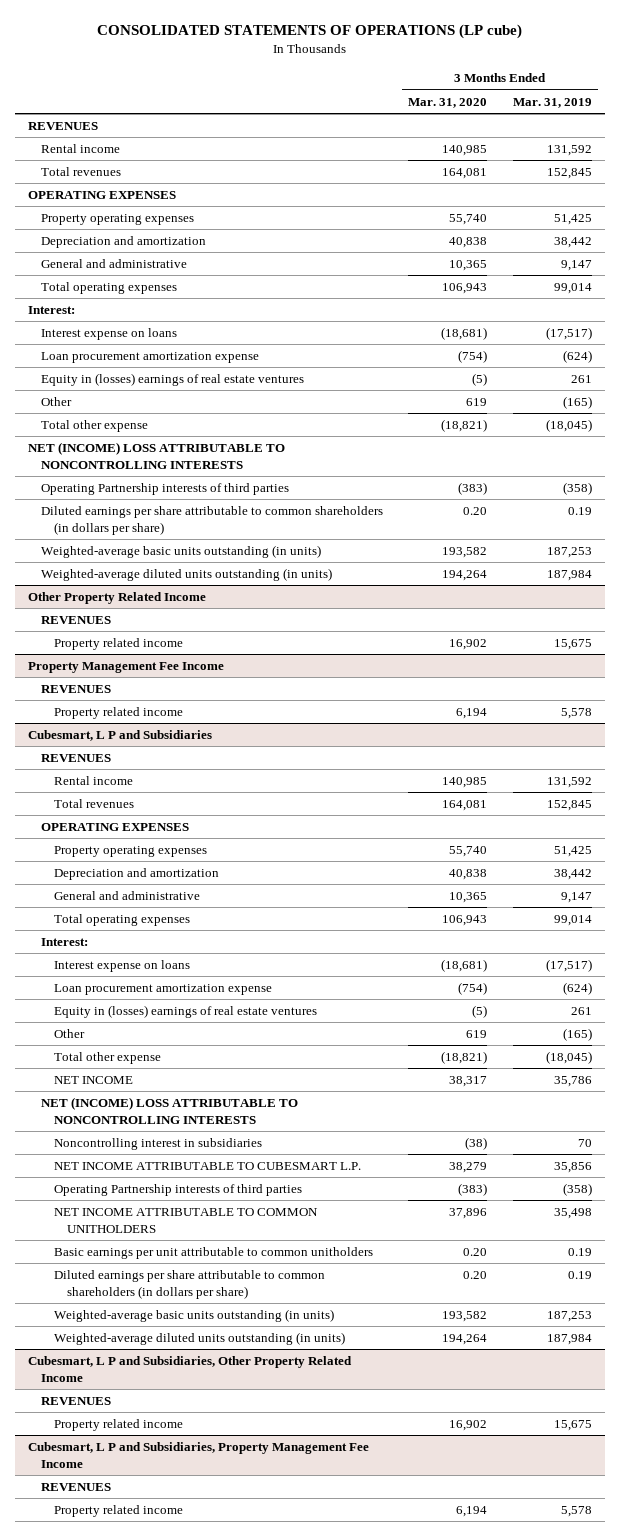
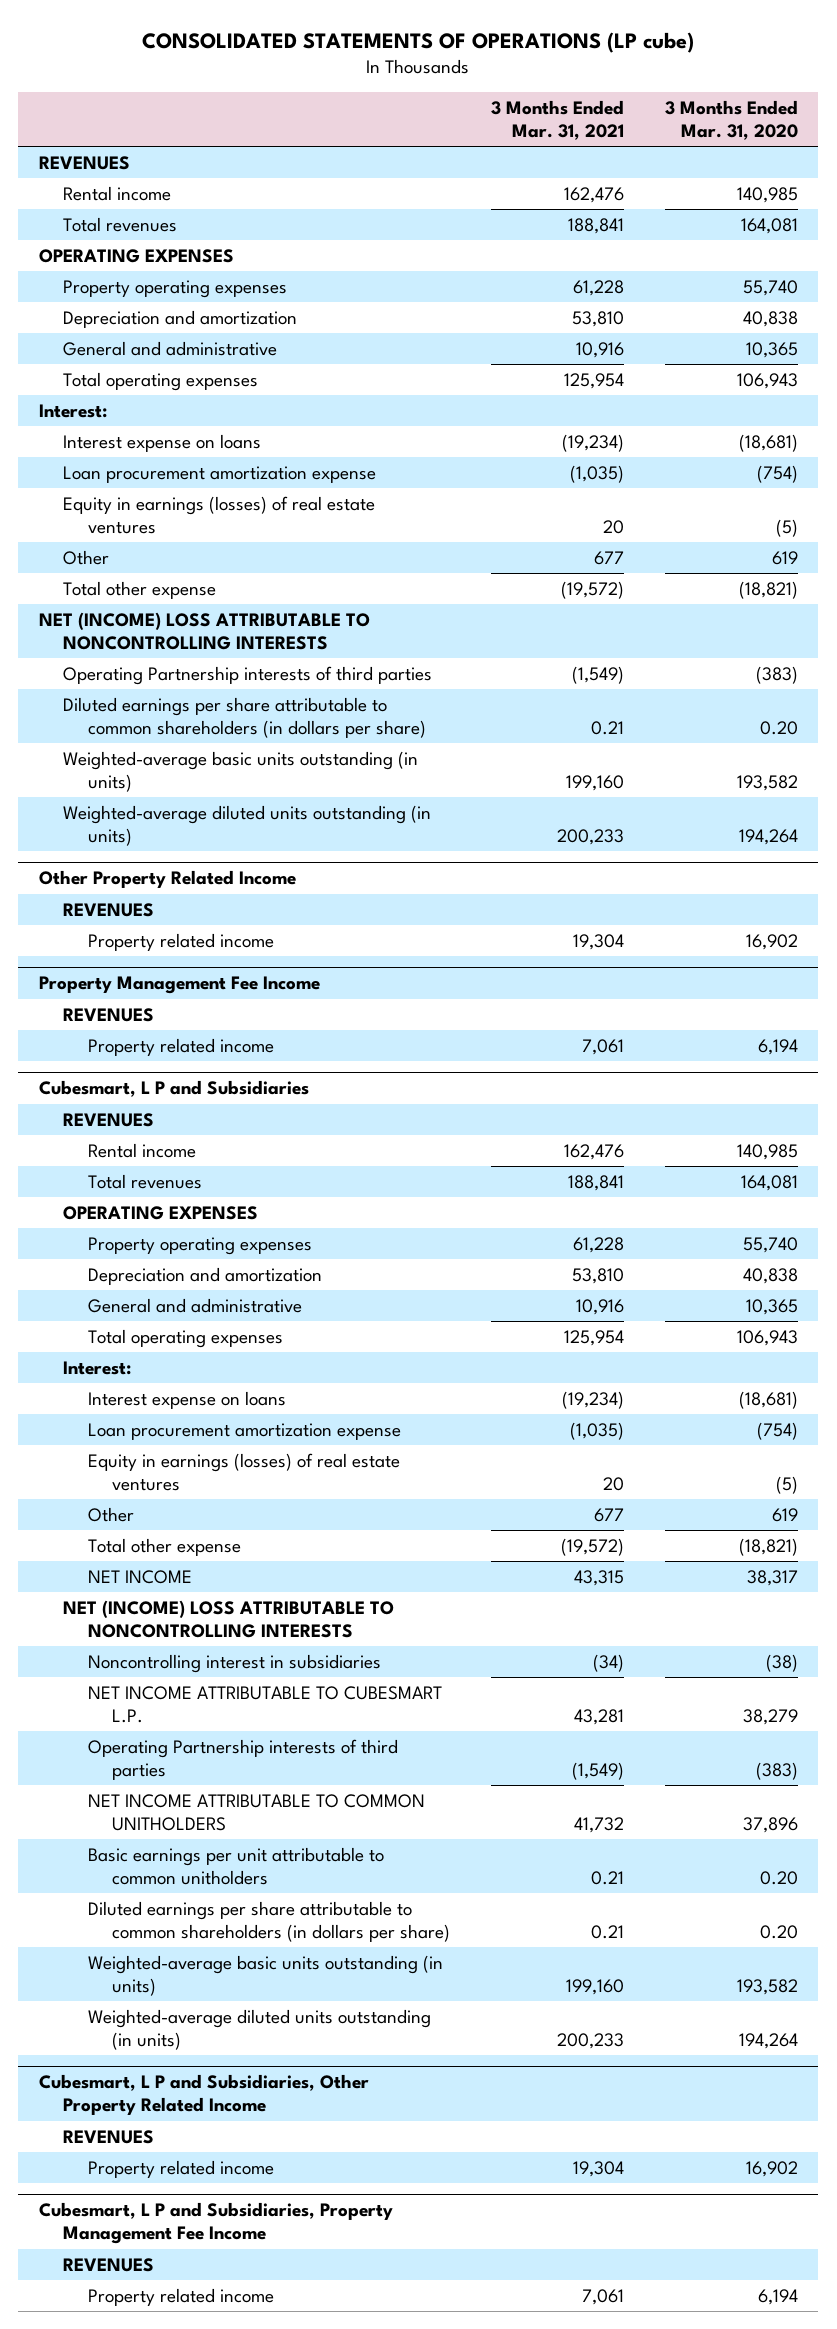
- | 3 Months Ended Mar. 31, 2020 | 3 Months Ended Mar. 31, 2019
+ | 3 Months Ended Mar. 31, 2021 | 3 Months Ended Mar. 31, 2020
- Equity in (losses) earnings of real estate ventures | (5) | 261
+ Equity in earnings (losses) of real estate ventures | 20 | (5)
@ Cubesmart, L P and Subsidiaries
- Equity in (losses) earnings of real estate ventures | (5) | 261
+ Equity in earnings (losses) of real estate ventures | 20 | (5)

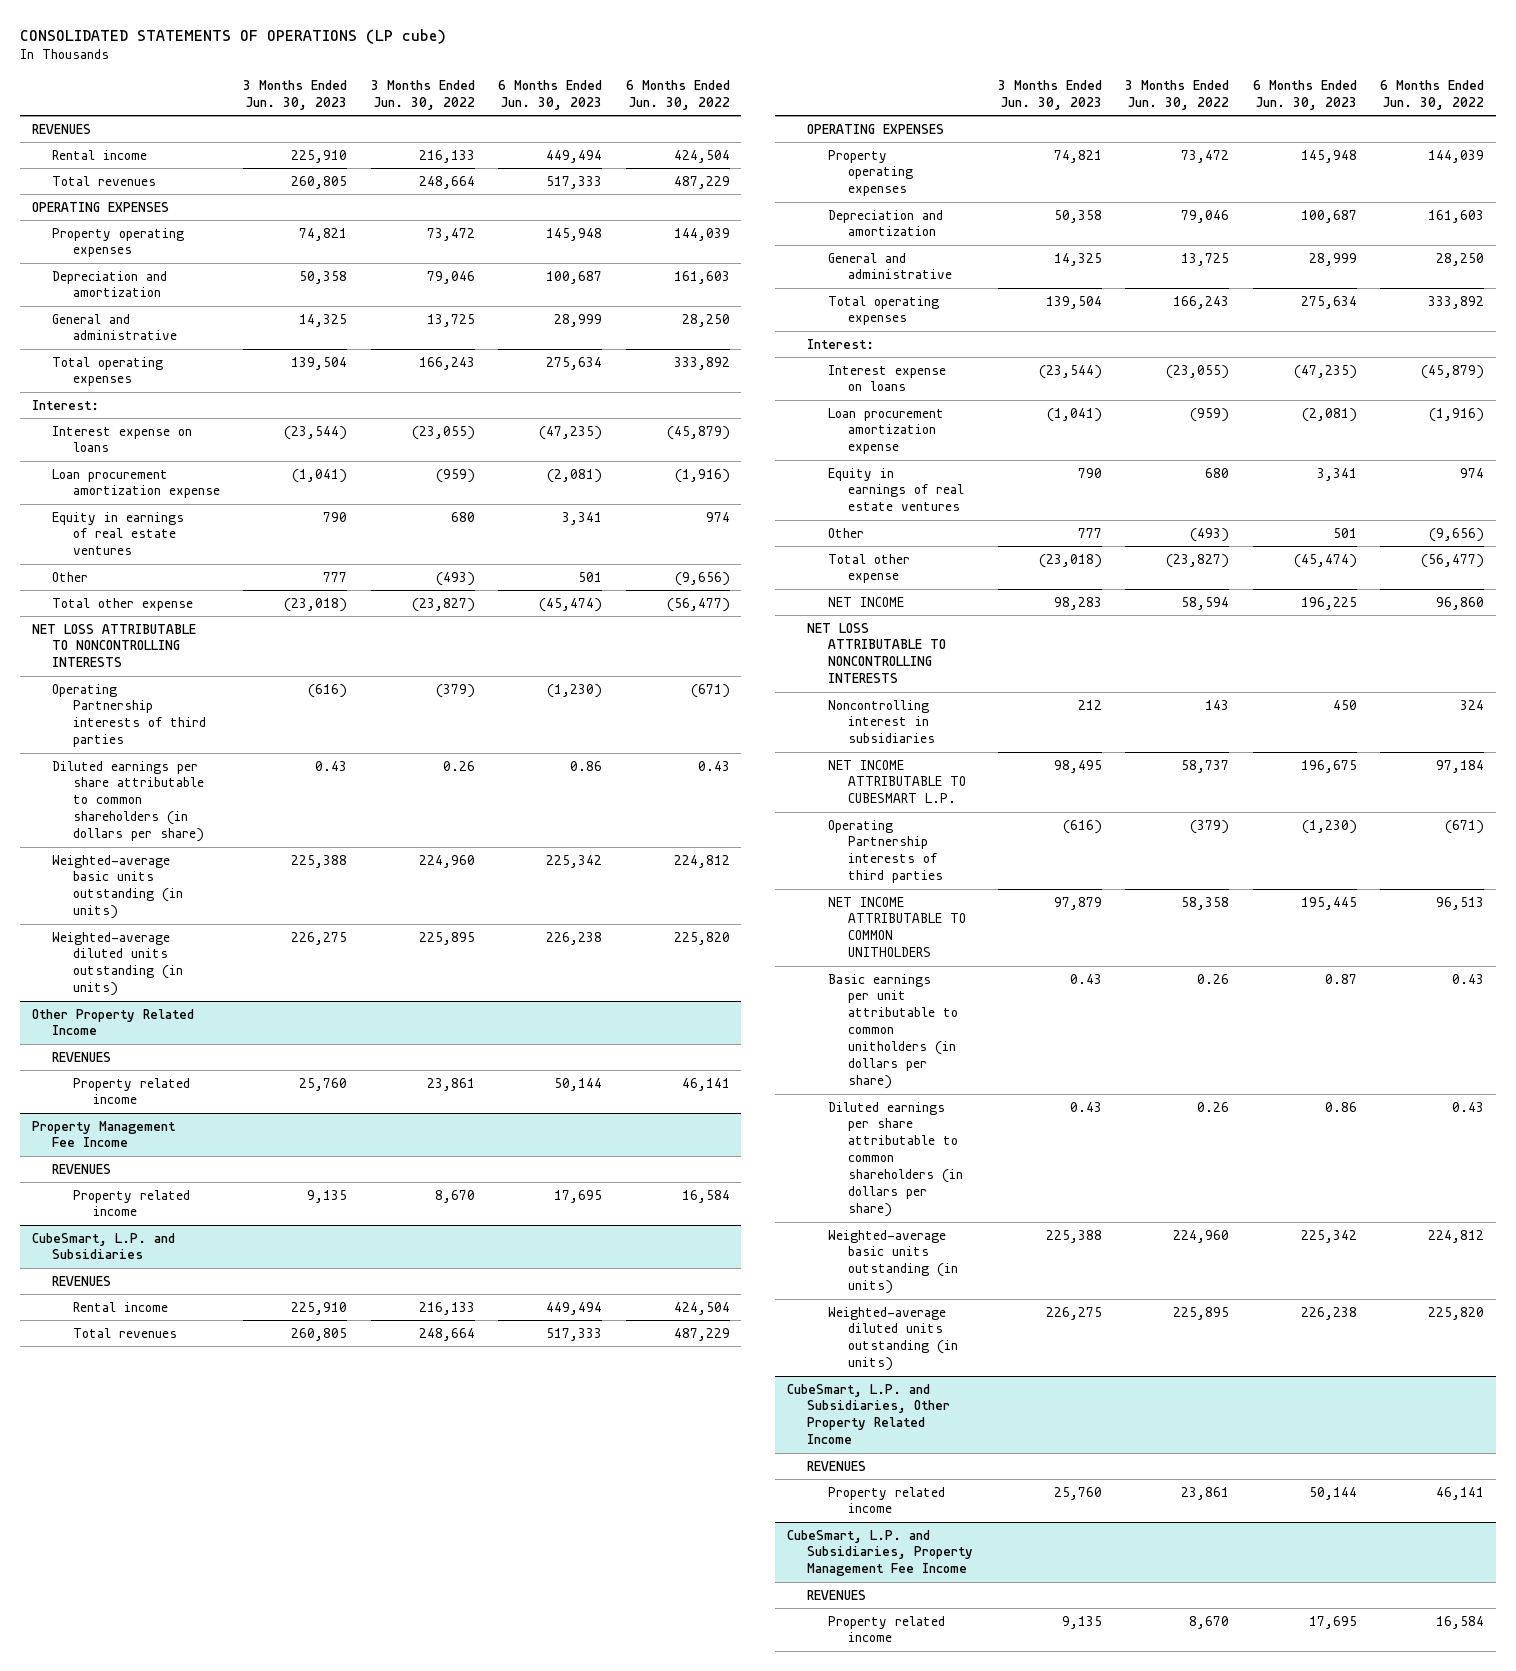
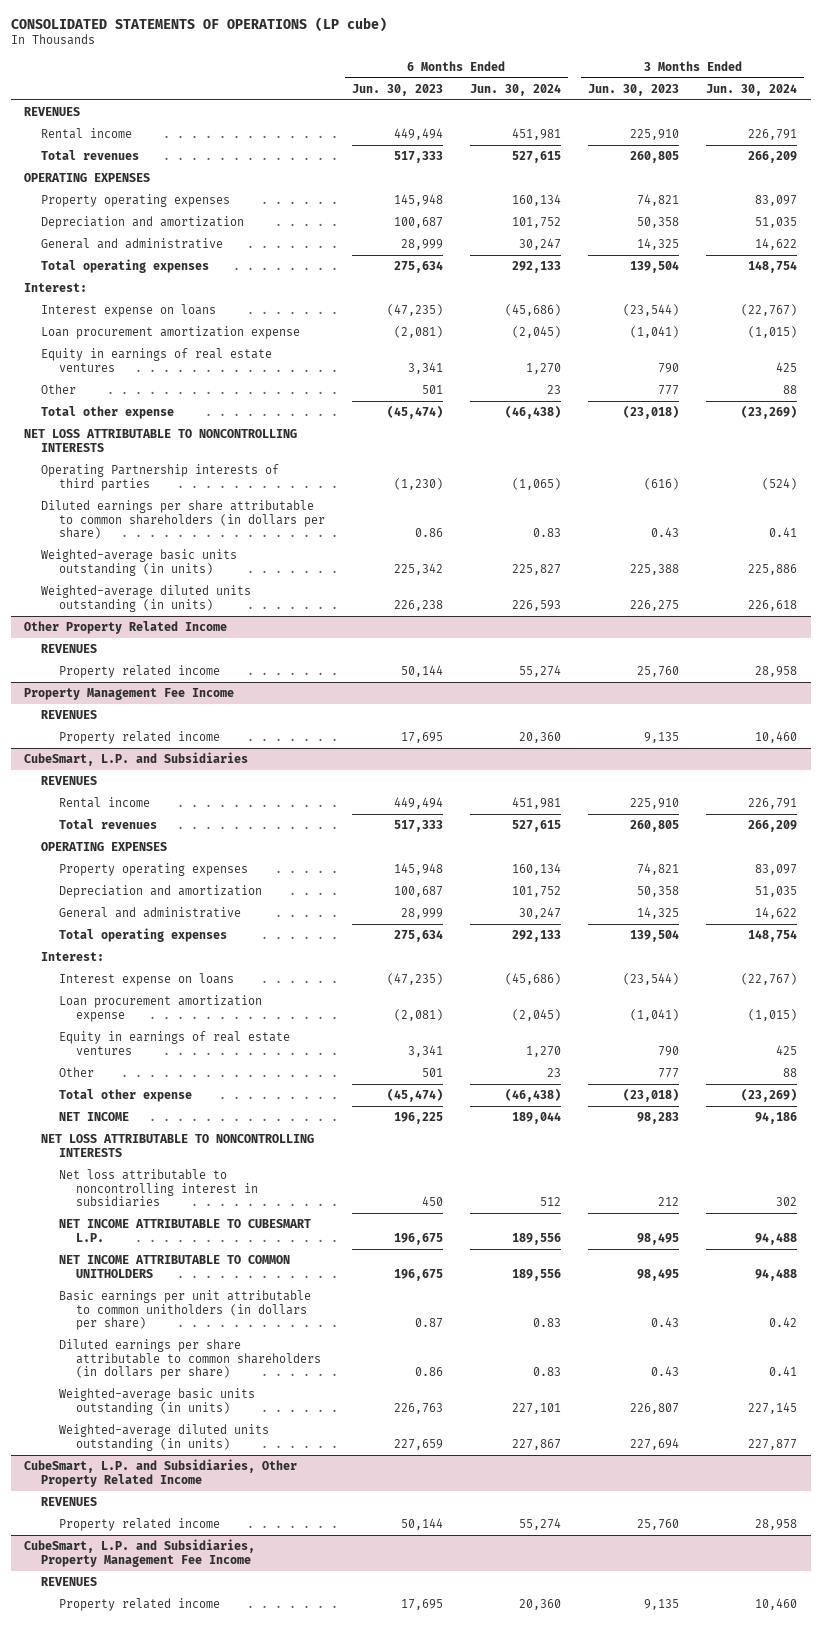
- | 3 Months Ended Jun. 30, 2023 | 3 Months Ended Jun. 30, 2022 | 6 Months Ended Jun. 30, 2023 | 6 Months Ended Jun. 30, 2022
+ | 6 Months Ended Jun. 30, 2023 | 6 Months Ended Jun. 30, 2024 | 3 Months Ended Jun. 30, 2023 | 3 Months Ended Jun. 30, 2024
@ CubeSmart, L.P. and Subsidiaries
- Noncontrolling interest in subsidiaries | 212 | 143 | 450 | 324
+ Net loss attributable to noncontrolling interest in subsidiaries | 450 | 512 | 212 | 302
- Operating Partnership interests of third parties | (616) | (379) | (1,230) | (671)
- NET INCOME ATTRIBUTABLE TO COMMON UNITHOLDERS | 97,879 | 58,358 | 195,445 | 96,513
+ NET INCOME ATTRIBUTABLE TO COMMON UNITHOLDERS | 196,675 | 189,556 | 98,495 | 94,488
- Weighted-average basic units outstanding (in units) | 225,388 | 224,960 | 225,342 | 224,812
- Weighted-average diluted units outstanding (in units) | 226,275 | 225,895 | 226,238 | 225,820
+ Weighted-average basic units outstanding (in units) | 226,763 | 227,101 | 226,807 | 227,145
+ Weighted-average diluted units outstanding (in units) | 227,659 | 227,867 | 227,694 | 227,877

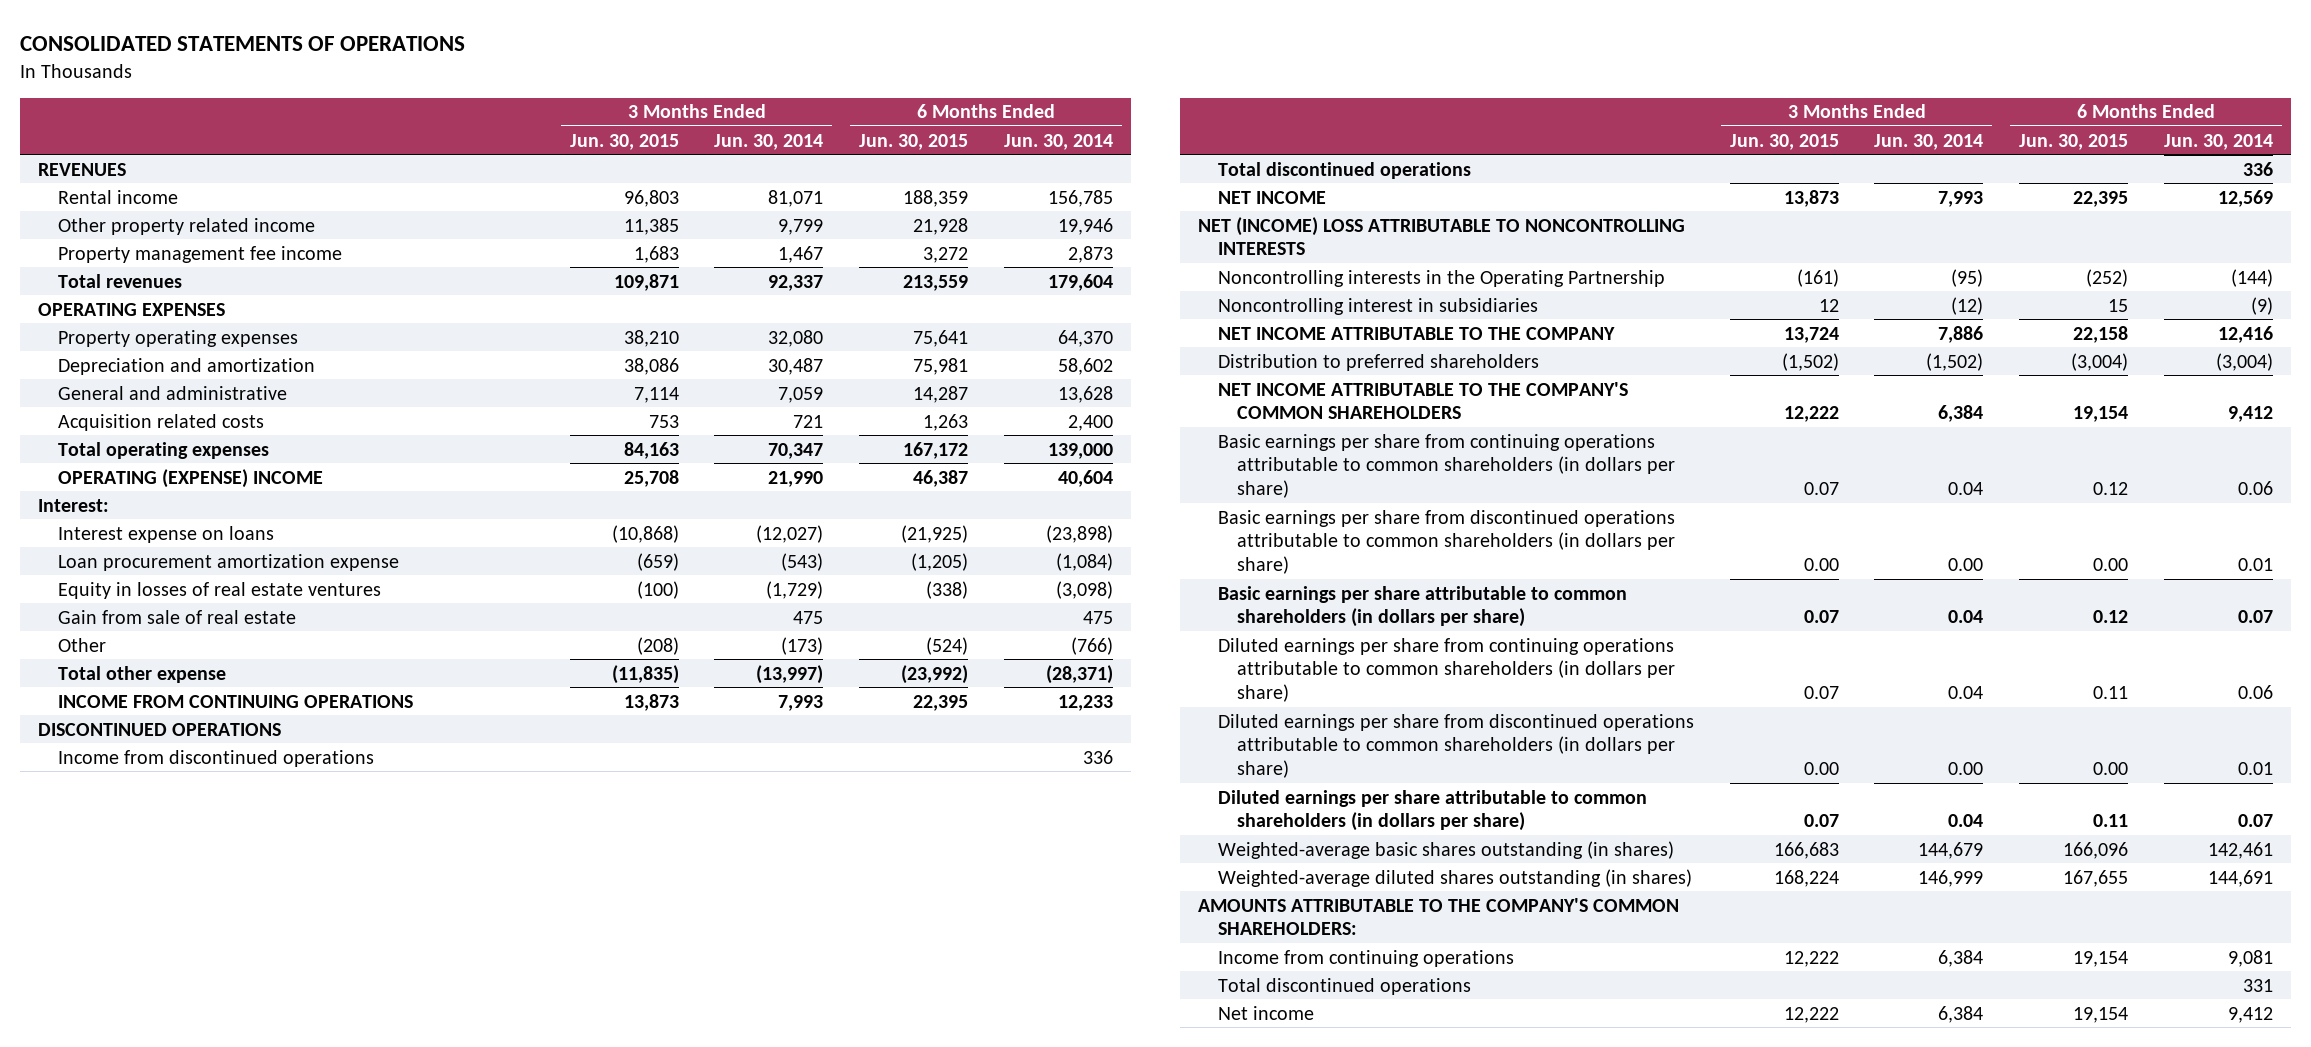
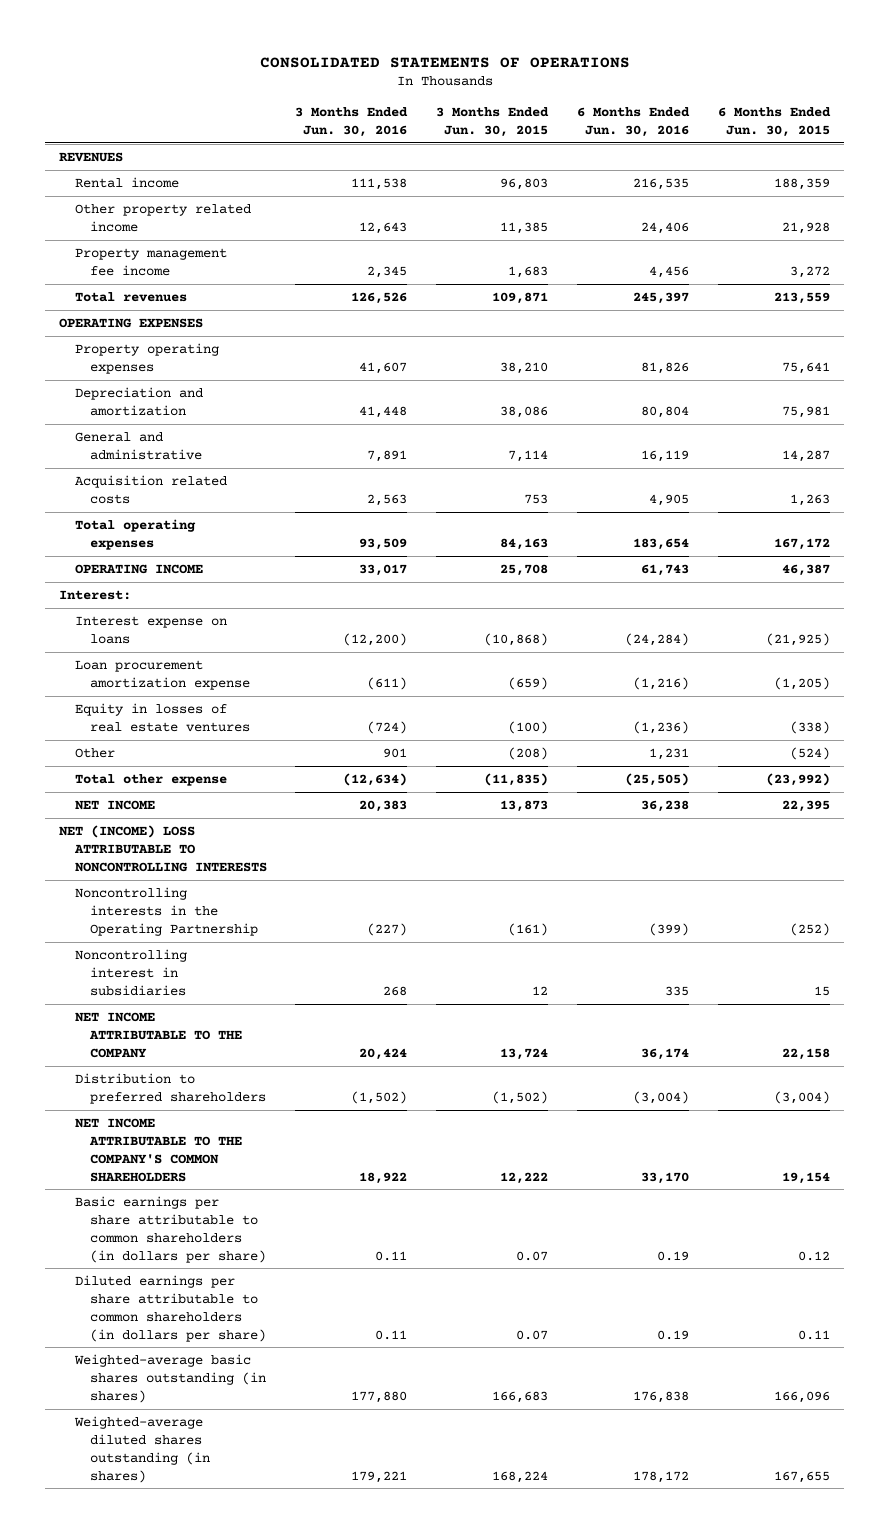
- | 3 Months Ended Jun. 30, 2015 | 3 Months Ended Jun. 30, 2014 | 6 Months Ended Jun. 30, 2015 | 6 Months Ended Jun. 30, 2014
+ | 3 Months Ended Jun. 30, 2016 | 3 Months Ended Jun. 30, 2015 | 6 Months Ended Jun. 30, 2016 | 6 Months Ended Jun. 30, 2015
- OPERATING (EXPENSE) INCOME | 25,708 | 21,990 | 46,387 | 40,604
+ OPERATING INCOME | 33,017 | 25,708 | 61,743 | 46,387
- Gain from sale of real estate | | 475 | | 475
- INCOME FROM CONTINUING OPERATIONS | 13,873 | 7,993 | 22,395 | 12,233
- DISCONTINUED OPERATIONS
- Income from discontinued operations | | | | 336
- Total discontinued operations | | | | 336
- Basic earnings per share from continuing operations attributable to common shareholders (in dollars per share) | 0.07 | 0.04 | 0.12 | 0.06
- Basic earnings per share from discontinued operations attributable to common shareholders (in dollars per share) | 0.00 | 0.00 | 0.00 | 0.01
- Diluted earnings per share from continuing operations attributable to common shareholders (in dollars per share) | 0.07 | 0.04 | 0.11 | 0.06
- Diluted earnings per share from discontinued operations attributable to common shareholders (in dollars per share) | 0.00 | 0.00 | 0.00 | 0.01
- AMOUNTS ATTRIBUTABLE TO THE COMPANY'S COMMON SHAREHOLDERS:
- Income from continuing operations | 12,222 | 6,384 | 19,154 | 9,081
- Total discontinued operations | | | | 331
- Net income | 12,222 | 6,384 | 19,154 | 9,412

